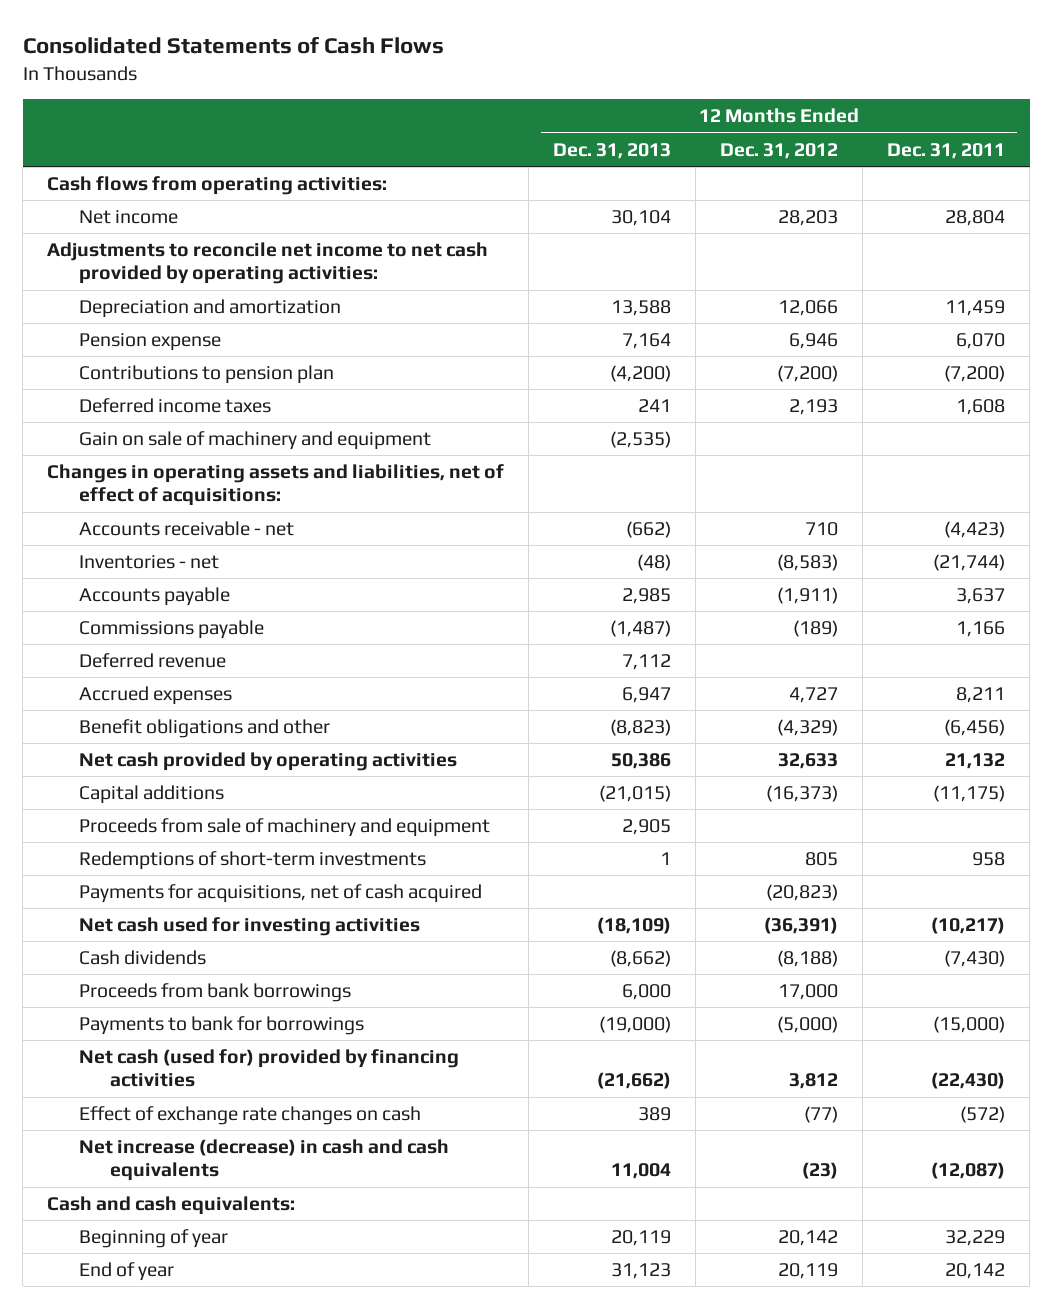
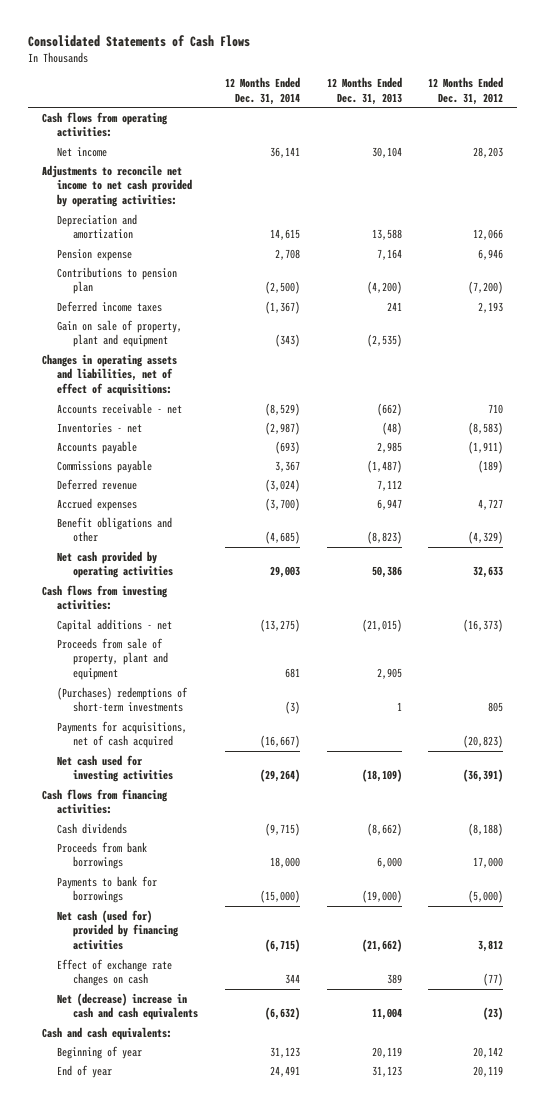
- | 12 Months Ended Dec. 31, 2013 | 12 Months Ended Dec. 31, 2012 | 12 Months Ended Dec. 31, 2011
+ | 12 Months Ended Dec. 31, 2014 | 12 Months Ended Dec. 31, 2013 | 12 Months Ended Dec. 31, 2012
- Gain on sale of machinery and equipment | (2,535) | |
+ Gain on sale of property, plant and equipment | (343) | (2,535) |
- Capital additions | (21,015) | (16,373) | (11,175)
- Proceeds from sale of machinery and equipment | 2,905 | |
- Redemptions of short-term investments | 1 | 805 | 958
+ Cash flows from investing activities:
+ Capital additions - net | (13,275) | (21,015) | (16,373)
+ Proceeds from sale of property, plant and equipment | 681 | 2,905 |
+ (Purchases) redemptions of short-term investments | (3) | 1 | 805
+ Cash flows from financing activities:
- Net increase (decrease) in cash and cash equivalents | 11,004 | (23) | (12,087)
+ Net (decrease) increase in cash and cash equivalents | (6,632) | 11,004 | (23)

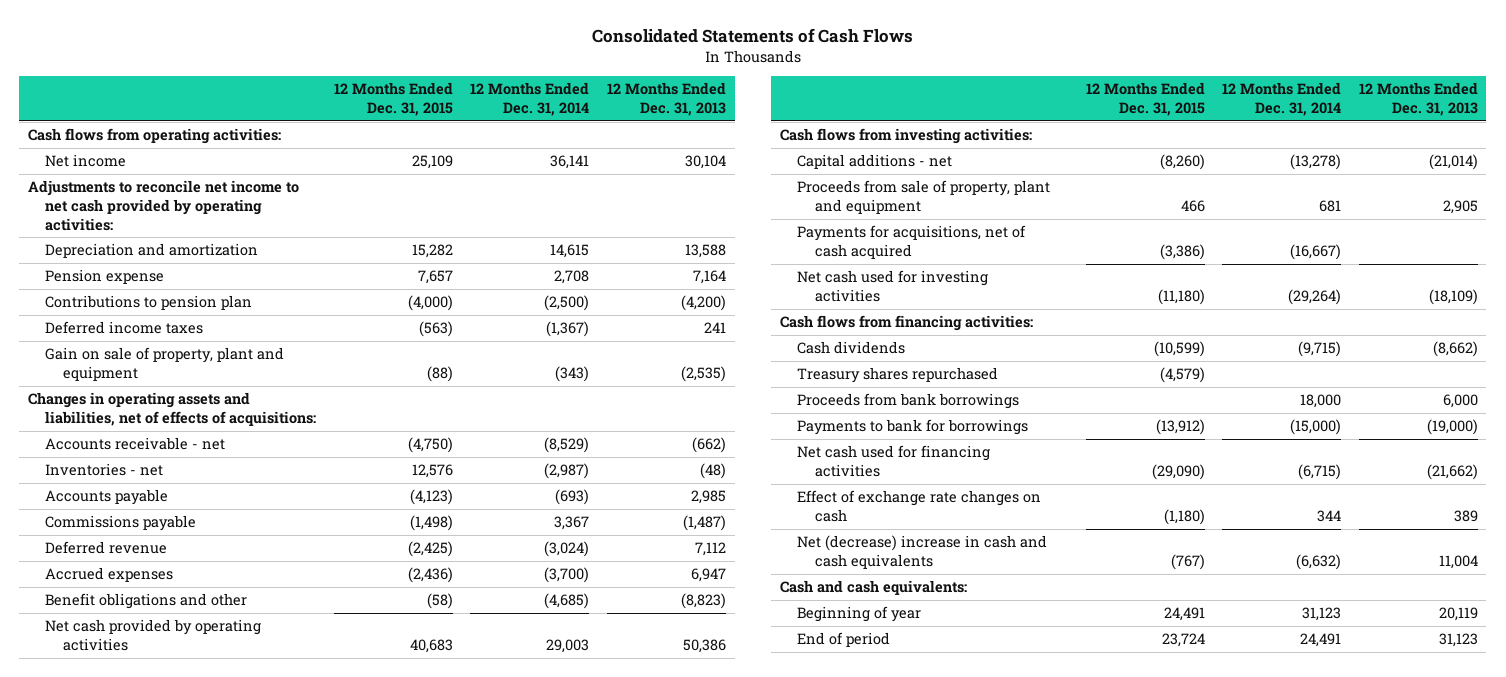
- | 12 Months Ended Dec. 31, 2014 | 12 Months Ended Dec. 31, 2013 | 12 Months Ended Dec. 31, 2012
+ | 12 Months Ended Dec. 31, 2015 | 12 Months Ended Dec. 31, 2014 | 12 Months Ended Dec. 31, 2013
- Changes in operating assets and liabilities, net of effect of acquisitions:
+ Changes in operating assets and liabilities, net of effects of acquisitions:
- Capital additions - net | (13,275) | (21,015) | (16,373)
+ Capital additions - net | (8,260) | (13,278) | (21,014)
- (Purchases) redemptions of short-term investments | (3) | 1 | 805
+ Treasury shares repurchased | (4,579) | |
- Net cash (used for) provided by financing activities | (6,715) | (21,662) | 3,812
+ Net cash used for financing activities | (29,090) | (6,715) | (21,662)
- End of year | 24,491 | 31,123 | 20,119
+ End of period | 23,724 | 24,491 | 31,123

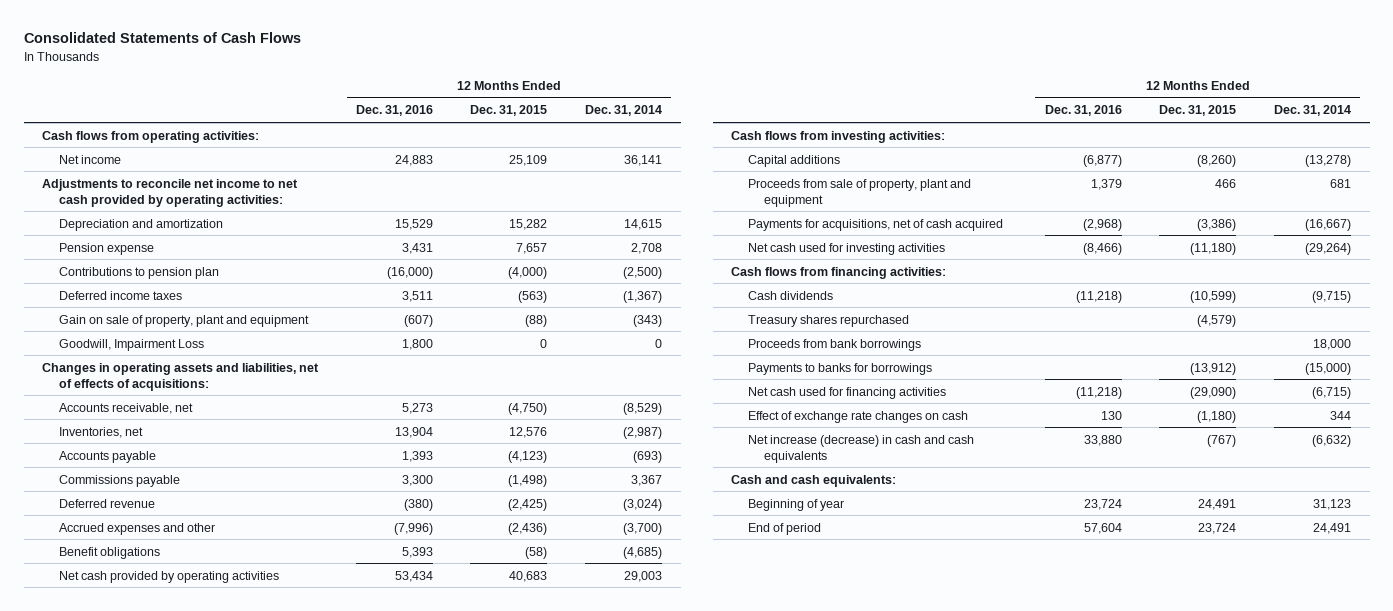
- | 12 Months Ended Dec. 31, 2015 | 12 Months Ended Dec. 31, 2014 | 12 Months Ended Dec. 31, 2013
+ | 12 Months Ended Dec. 31, 2016 | 12 Months Ended Dec. 31, 2015 | 12 Months Ended Dec. 31, 2014
+ Goodwill, Impairment Loss | 1,800 | 0 | 0
- Accounts receivable - net | (4,750) | (8,529) | (662)
- Inventories - net | 12,576 | (2,987) | (48)
+ Accounts receivable, net | 5,273 | (4,750) | (8,529)
+ Inventories, net | 13,904 | 12,576 | (2,987)
- Accrued expenses | (2,436) | (3,700) | 6,947
- Benefit obligations and other | (58) | (4,685) | (8,823)
+ Accrued expenses and other | (7,996) | (2,436) | (3,700)
+ Benefit obligations | 5,393 | (58) | (4,685)
- Capital additions - net | (8,260) | (13,278) | (21,014)
+ Capital additions | (6,877) | (8,260) | (13,278)
- Payments to bank for borrowings | (13,912) | (15,000) | (19,000)
+ Payments to banks for borrowings | | (13,912) | (15,000)
- Net (decrease) increase in cash and cash equivalents | (767) | (6,632) | 11,004
+ Net increase (decrease) in cash and cash equivalents | 33,880 | (767) | (6,632)

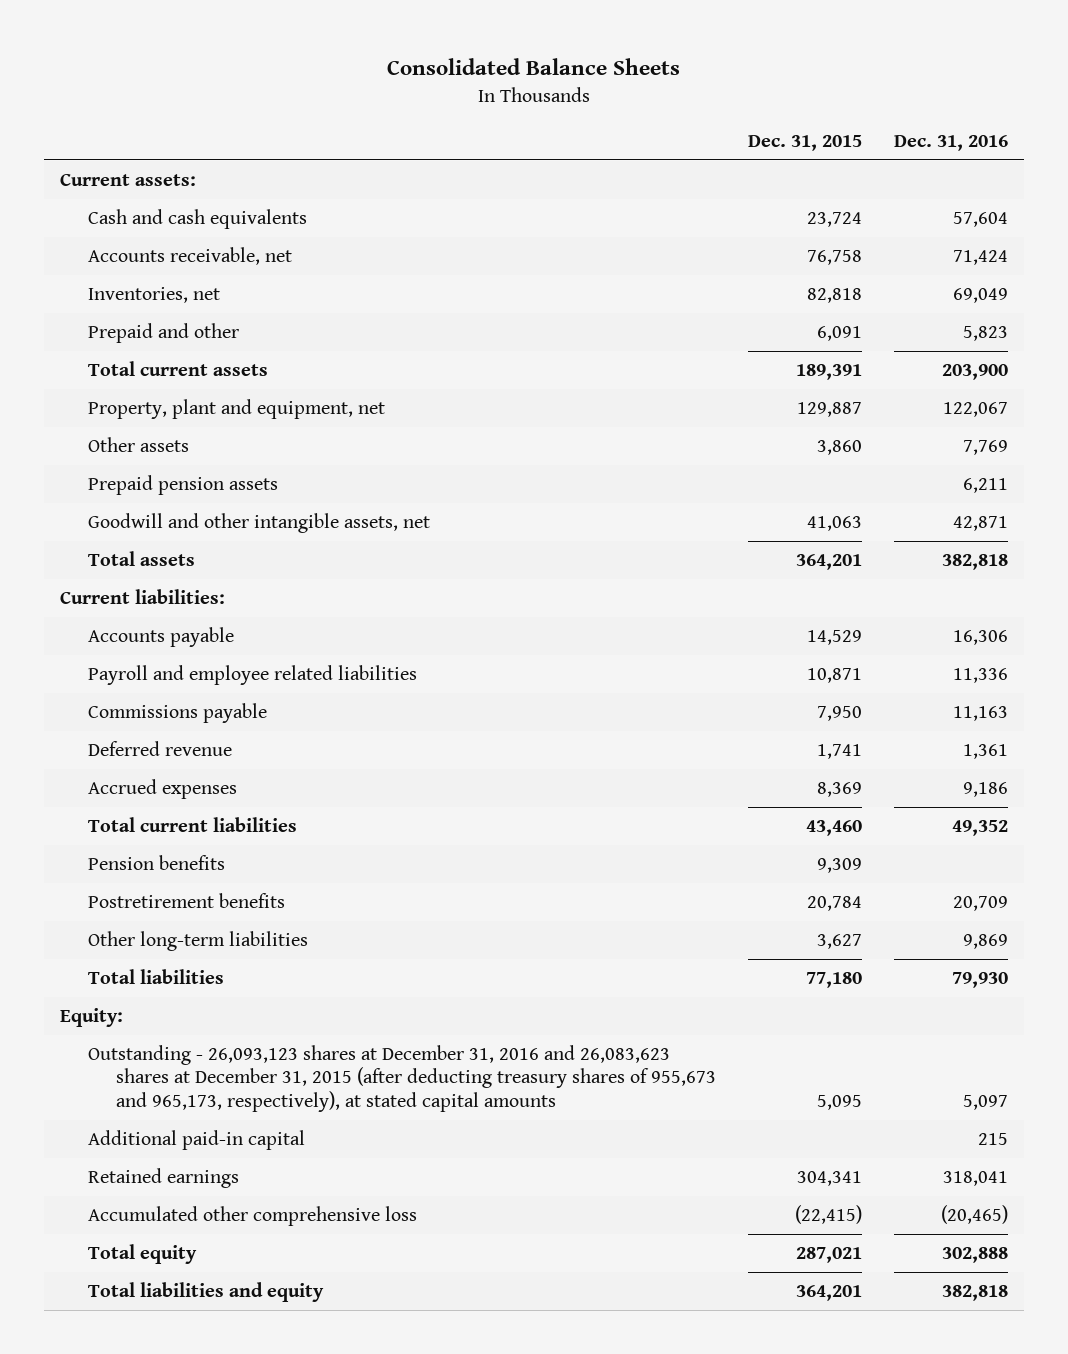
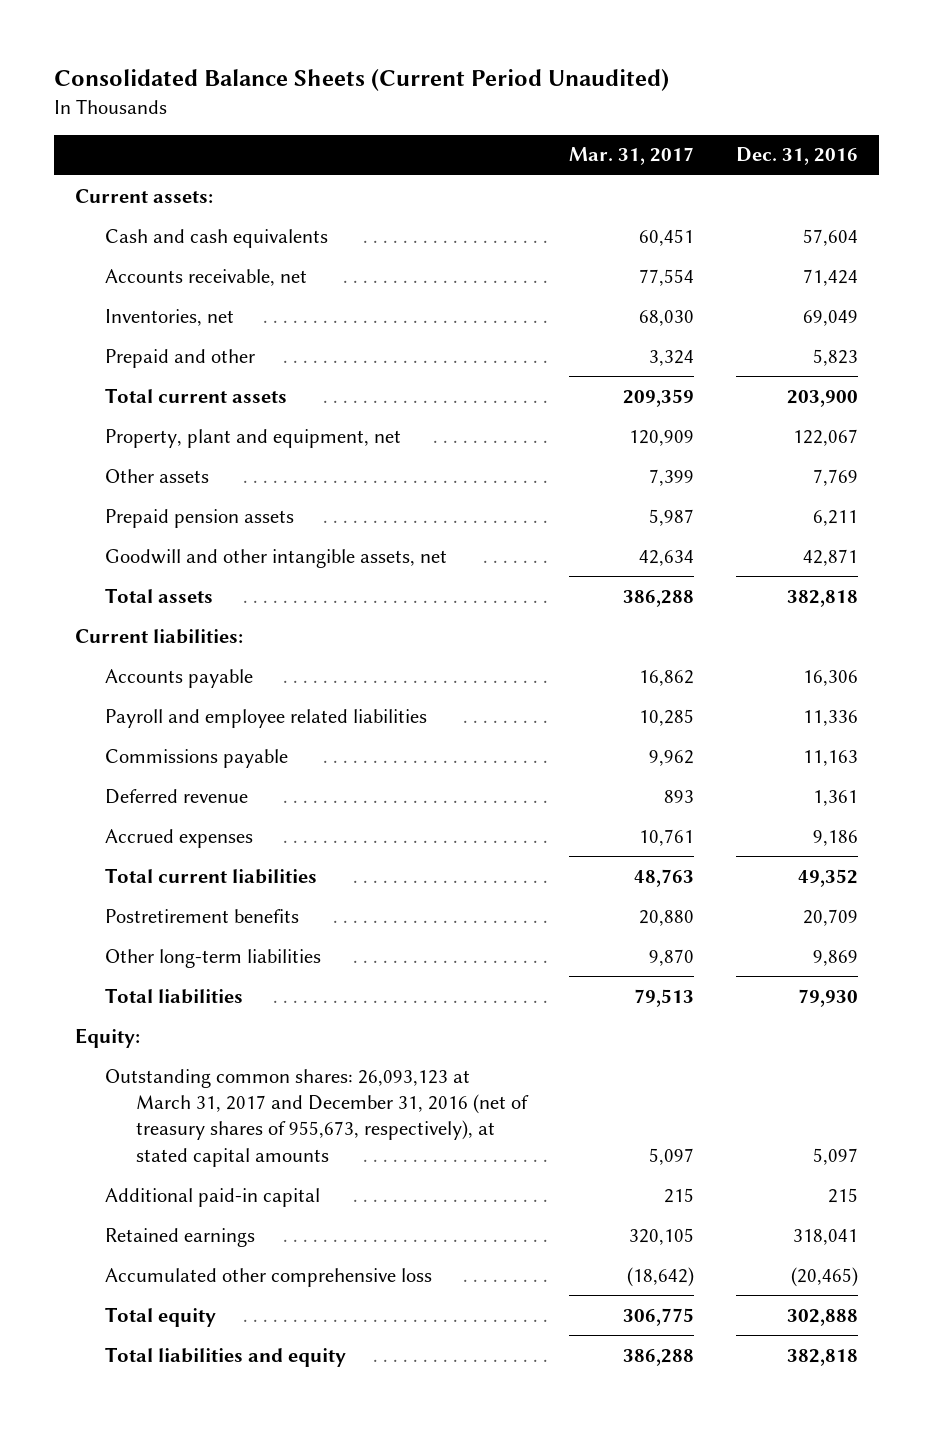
- Consolidated Balance Sheets
+ Consolidated Balance Sheets (Current Period Unaudited)
- | Dec. 31, 2015 | Dec. 31, 2016
+ | Mar. 31, 2017 | Dec. 31, 2016
- Pension benefits | 9,309 |
- Outstanding - 26,093,123 shares at December 31, 2016 and 26,083,623 shares at December 31, 2015 (after deducting treasury shares of 955,673 and 965,173, respectively), at stated capital amounts | 5,095 | 5,097
+ Outstanding common shares: 26,093,123 at March 31, 2017 and December 31, 2016 (net of treasury shares of 955,673, respectively), at stated capital amounts | 5,097 | 5,097

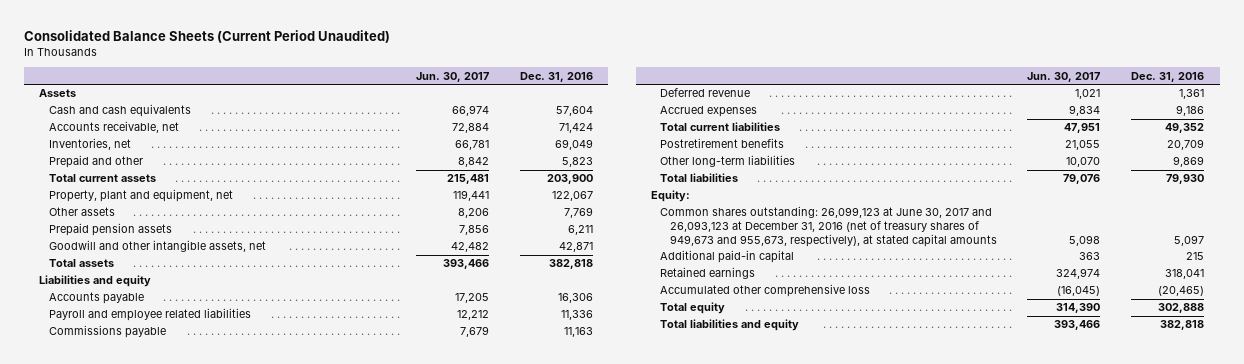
- | Mar. 31, 2017 | Dec. 31, 2016
+ | Jun. 30, 2017 | Dec. 31, 2016
- Current assets:
+ Assets
- Current liabilities:
+ Liabilities and equity
- Outstanding common shares: 26,093,123 at March 31, 2017 and December 31, 2016 (net of treasury shares of 955,673, respectively), at stated capital amounts | 5,097 | 5,097
+ Common shares outstanding: 26,099,123 at June 30, 2017 and 26,093,123 at December 31, 2016 (net of treasury shares of 949,673 and 955,673, respectively), at stated capital amounts | 5,098 | 5,097

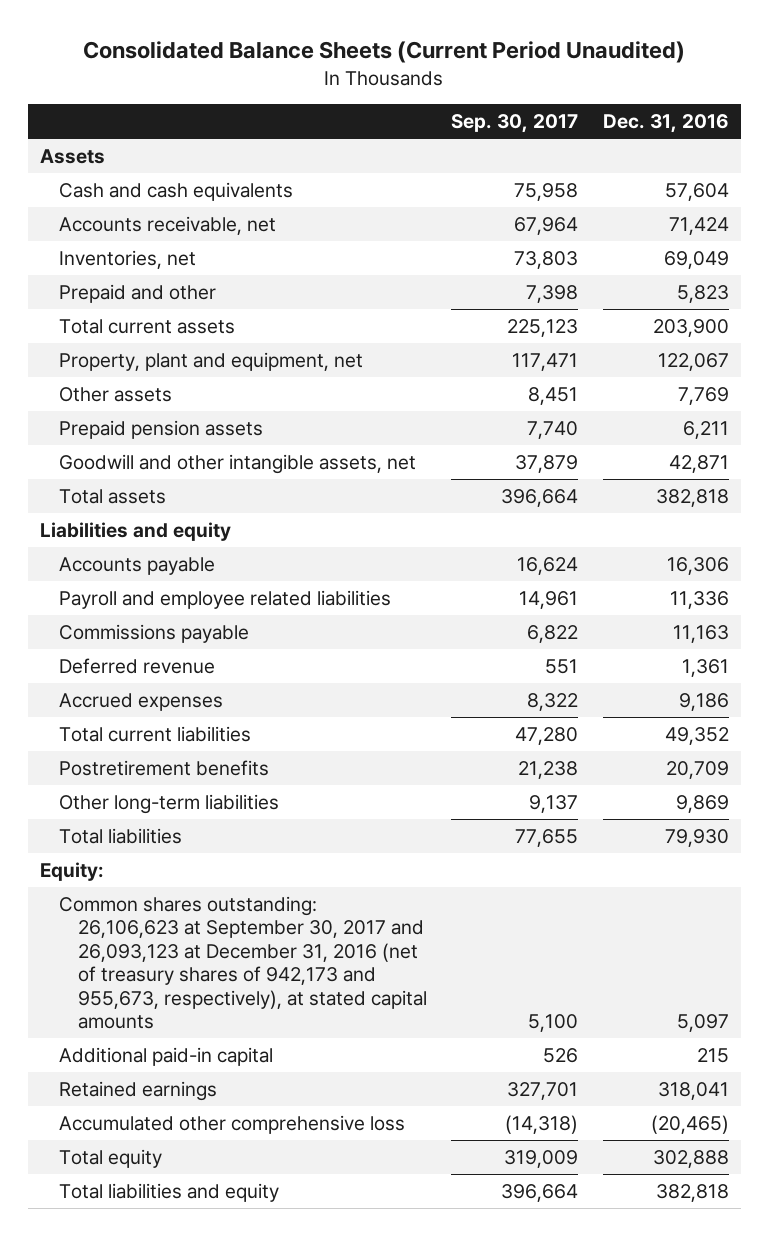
- | Jun. 30, 2017 | Dec. 31, 2016
+ | Sep. 30, 2017 | Dec. 31, 2016
- Common shares outstanding: 26,099,123 at June 30, 2017 and 26,093,123 at December 31, 2016 (net of treasury shares of 949,673 and 955,673, respectively), at stated capital amounts | 5,098 | 5,097
+ Common shares outstanding: 26,106,623 at September 30, 2017 and 26,093,123 at December 31, 2016 (net of treasury shares of 942,173 and 955,673, respectively), at stated capital amounts | 5,100 | 5,097

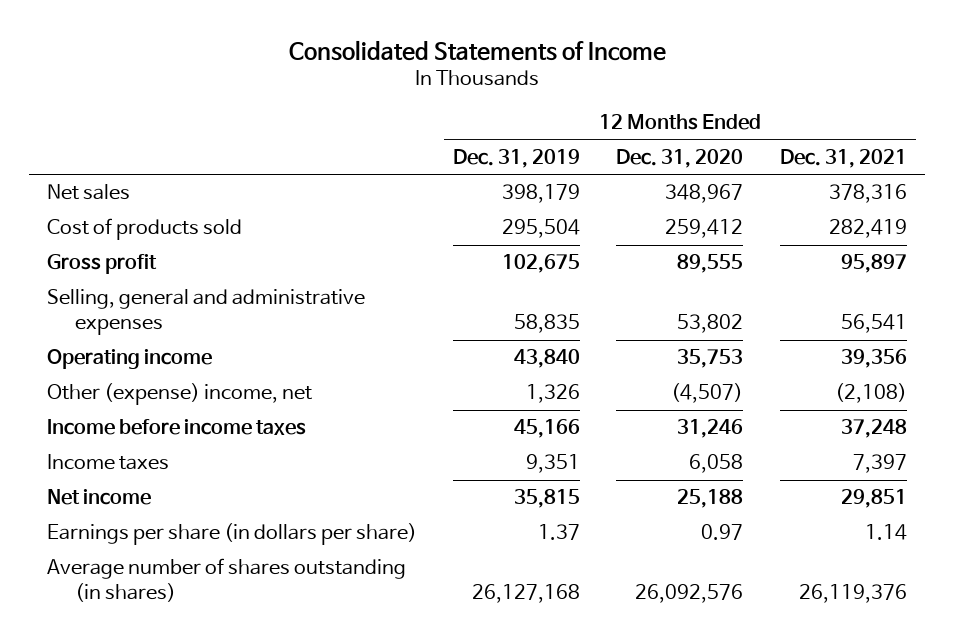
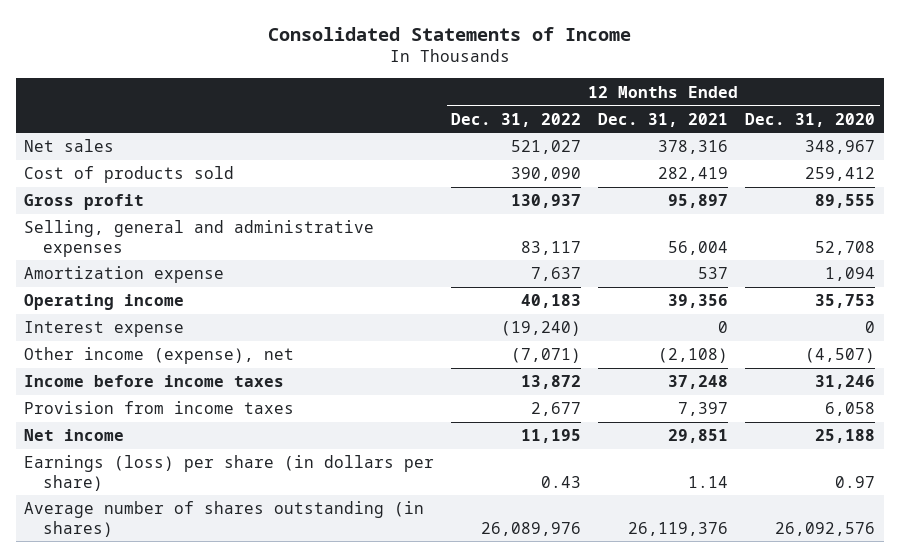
- | 12 Months Ended Dec. 31, 2019 | 12 Months Ended Dec. 31, 2020 | 12 Months Ended Dec. 31, 2021
+ | 12 Months Ended Dec. 31, 2022 | 12 Months Ended Dec. 31, 2021 | 12 Months Ended Dec. 31, 2020
- Selling, general and administrative expenses | 58,835 | 53,802 | 56,541
+ Selling, general and administrative expenses | 83,117 | 56,004 | 52,708
+ Amortization expense | 7,637 | 537 | 1,094
- Other (expense) income, net | 1,326 | (4,507) | (2,108)
+ Interest expense | (19,240) | 0 | 0
+ Other income (expense), net | (7,071) | (2,108) | (4,507)
- Income taxes | 9,351 | 6,058 | 7,397
+ Provision from income taxes | 2,677 | 7,397 | 6,058
- Earnings per share (in dollars per share) | 1.37 | 0.97 | 1.14
+ Earnings (loss) per share (in dollars per share) | 0.43 | 1.14 | 0.97

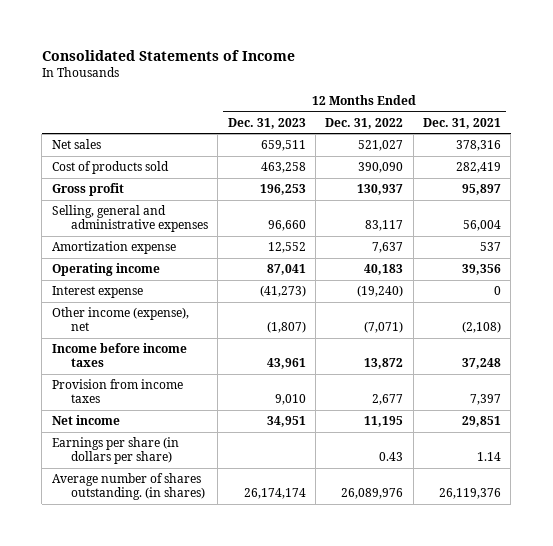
- | 12 Months Ended Dec. 31, 2022 | 12 Months Ended Dec. 31, 2021 | 12 Months Ended Dec. 31, 2020
+ | 12 Months Ended Dec. 31, 2023 | 12 Months Ended Dec. 31, 2022 | 12 Months Ended Dec. 31, 2021
- Earnings (loss) per share (in dollars per share) | 0.43 | 1.14 | 0.97
- Average number of shares outstanding (in shares) | 26,089,976 | 26,119,376 | 26,092,576
+ Earnings per share (in dollars per share) | | 0.43 | 1.14
+ Average number of shares outstanding. (in shares) | 26,174,174 | 26,089,976 | 26,119,376

